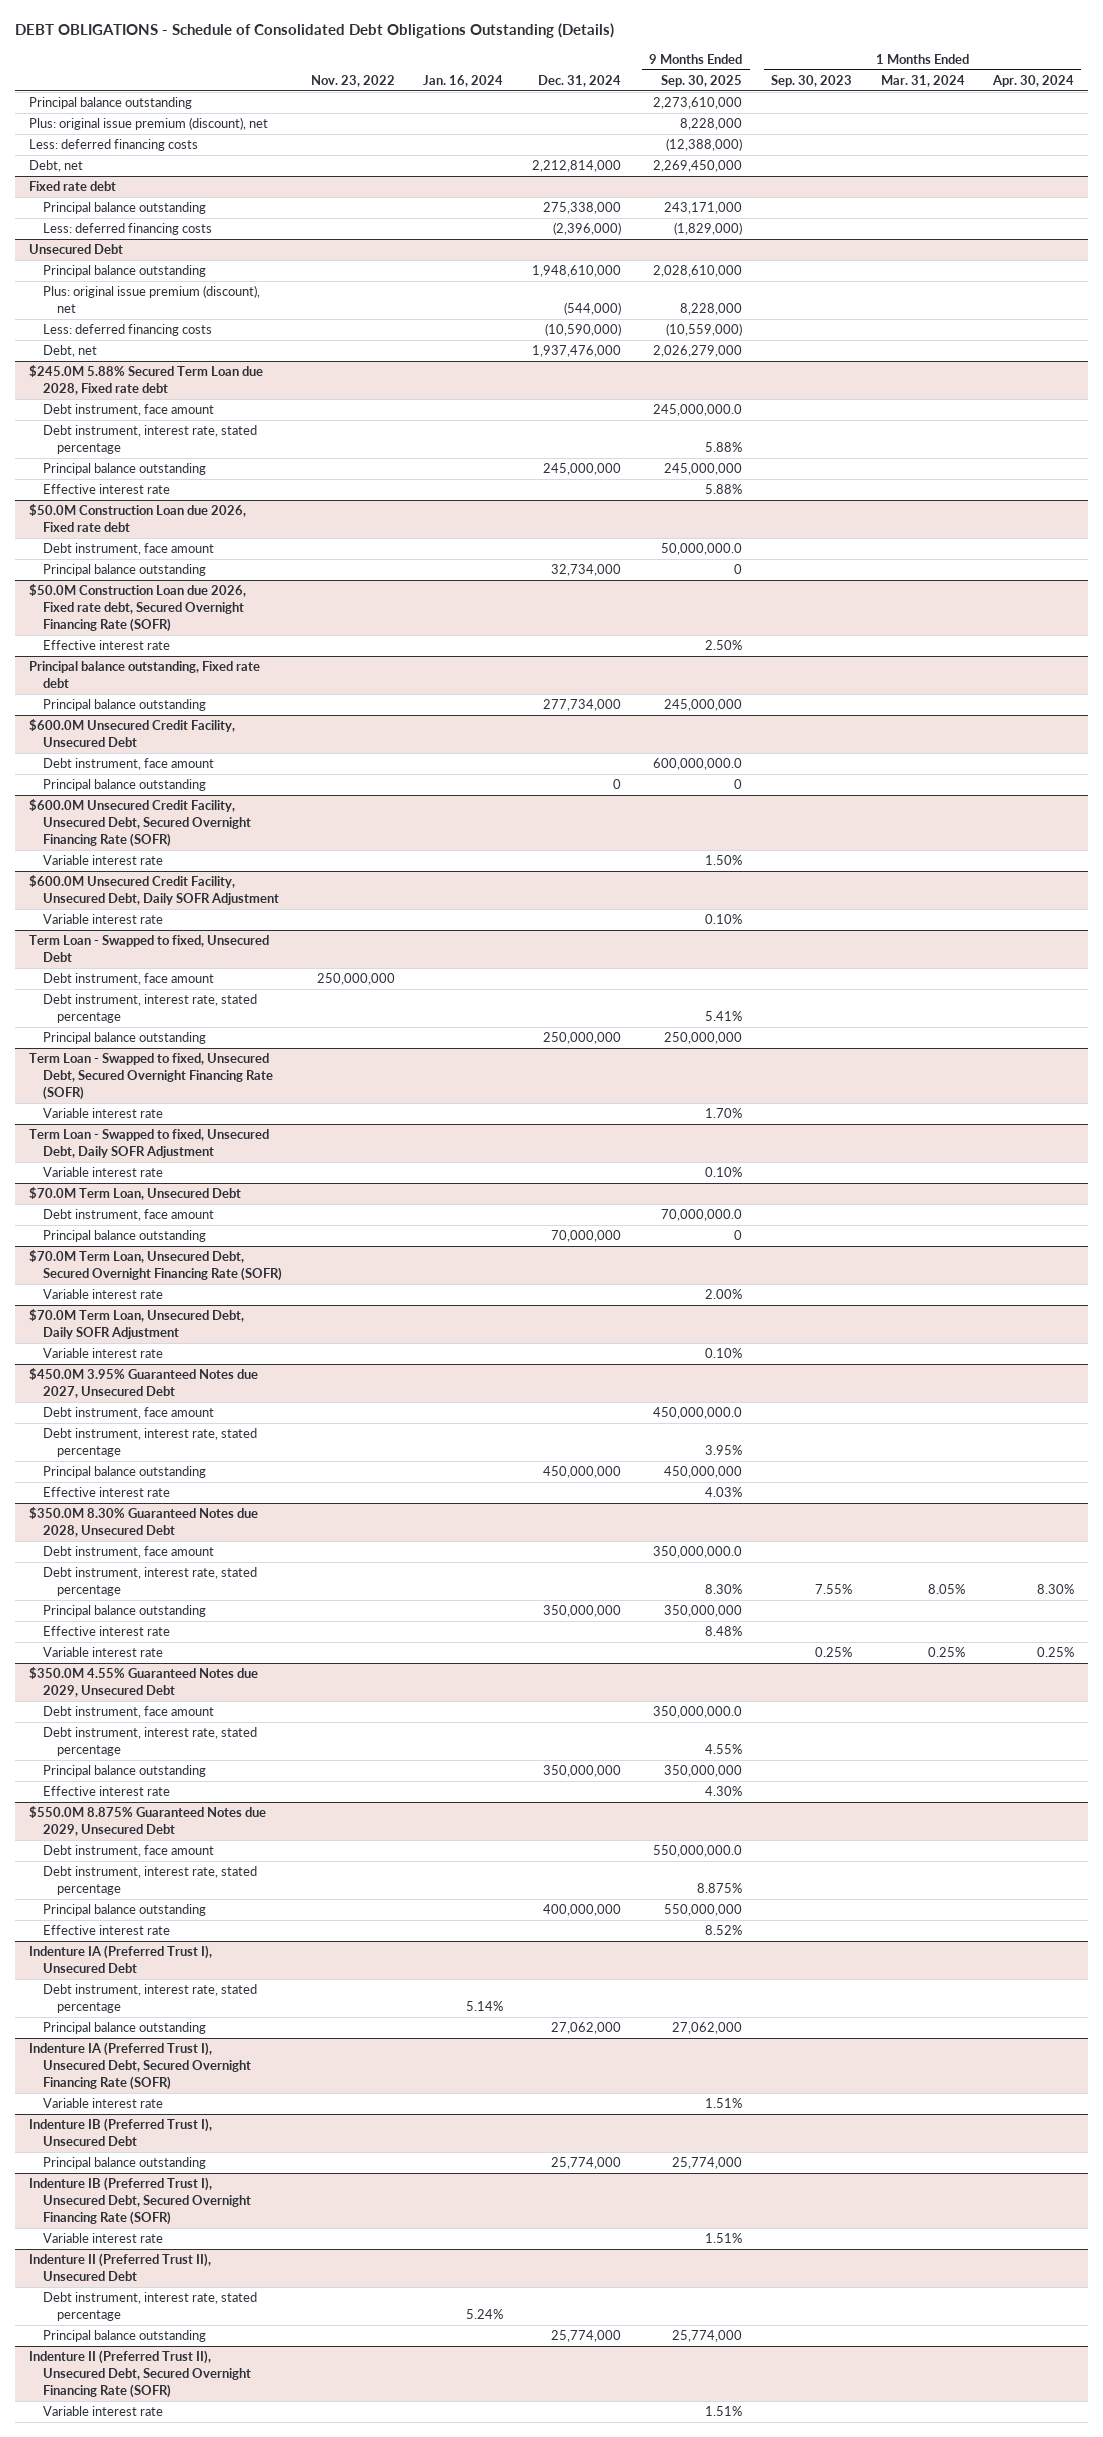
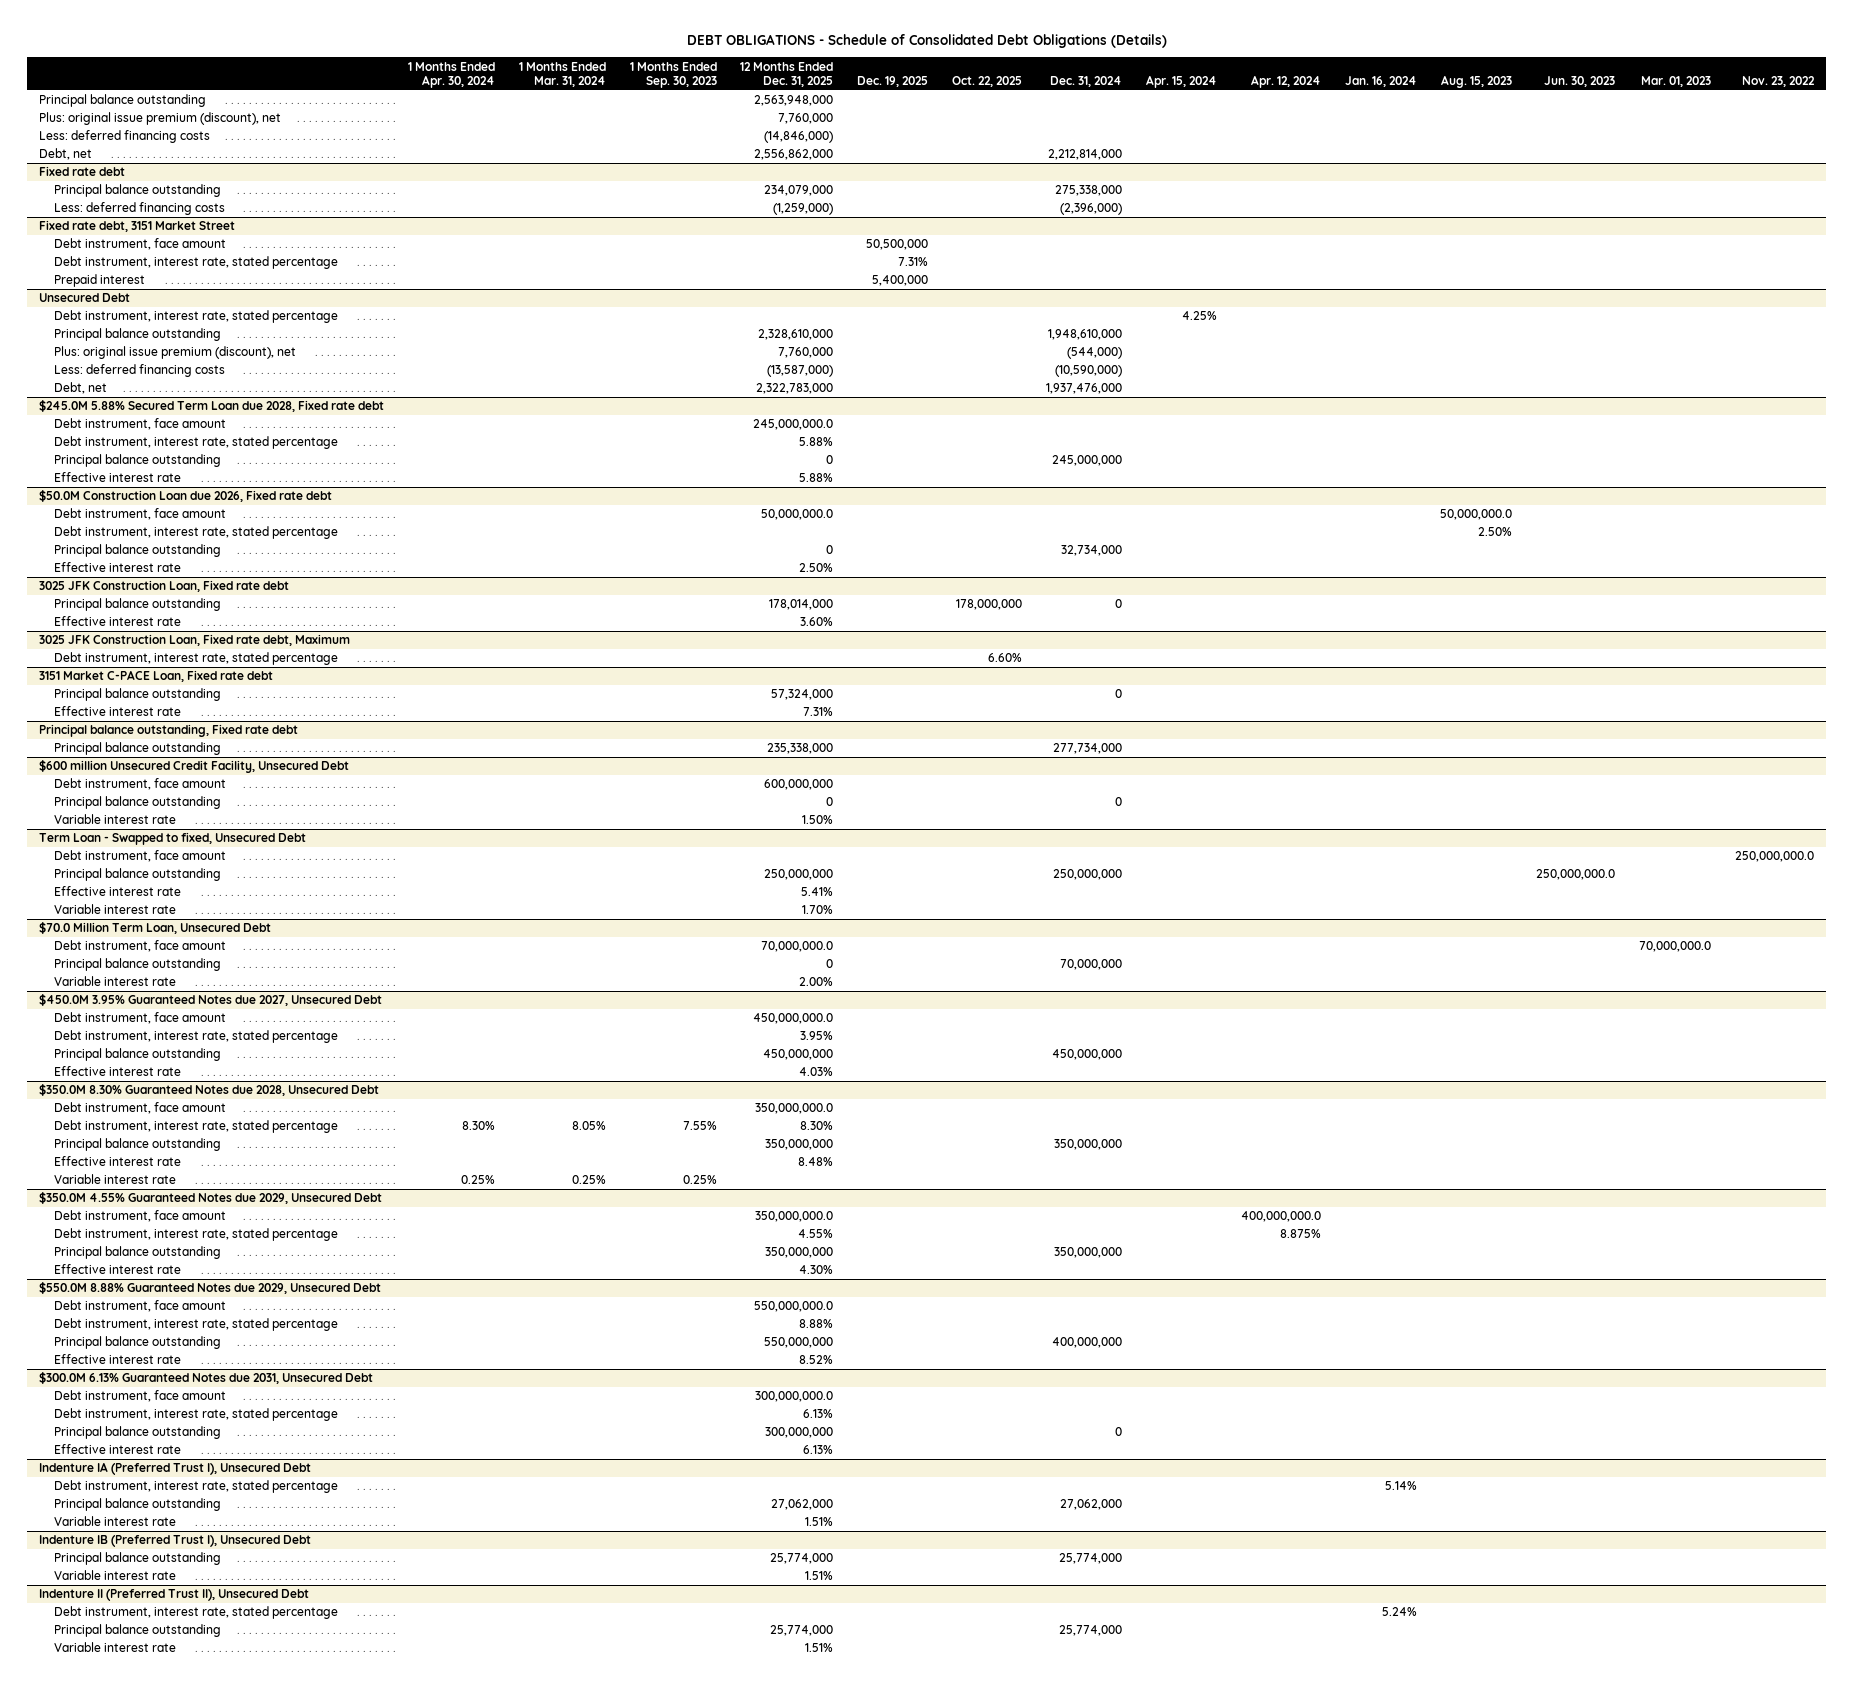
- DEBT OBLIGATIONS - Schedule of Consolidated Debt Obligations Outstanding (Details)
+ DEBT OBLIGATIONS - Schedule of Consolidated Debt Obligations (Details)
- | Nov. 23, 2022 | Jan. 16, 2024 | Dec. 31, 2024 | 9 Months Ended Sep. 30, 2025 | 1 Months Ended Sep. 30, 2023 | 1 Months Ended Mar. 31, 2024 | 1 Months Ended Apr. 30, 2024
+ | 1 Months Ended Apr. 30, 2024 | 1 Months Ended Mar. 31, 2024 | 1 Months Ended Sep. 30, 2023 | 12 Months Ended Dec. 31, 2025 | Dec. 19, 2025 | Oct. 22, 2025 | Dec. 31, 2024 | Apr. 15, 2024 | Apr. 12, 2024 | Jan. 16, 2024 | Aug. 15, 2023 | Jun. 30, 2023 | Mar. 01, 2023 | Nov. 23, 2022
+ Fixed rate debt, 3151 Market Street
+ Debt instrument, face amount | | | | | 50,500,000 | | | | | | | | |
+ Debt instrument, interest rate, stated percentage | | | | | 7.31% | | | | | | | | |
+ Prepaid interest | | | | | 5,400,000 | | | | | | | | |
@ Unsecured Debt
+ Debt instrument, interest rate, stated percentage | | | | | | | | 4.25% | | | | | |
@ $50.0M Construction Loan due 2026, Fixed rate debt
+ Debt instrument, interest rate, stated percentage | | | | | | | | | | | 2.50% | | |
- $50.0M Construction Loan due 2026, Fixed rate debt, Secured Overnight Financing Rate (SOFR)
- Effective interest rate | | | | 2.50% | | |
@ $50.0M Construction Loan due 2026, Fixed rate debt
+ Effective interest rate | | | | 2.50% | | | | | | | | | |
+ 3025 JFK Construction Loan, Fixed rate debt
+ Principal balance outstanding | | | | 178,014,000 | | 178,000,000 | 0 | | | | | | |
+ Effective interest rate | | | | 3.60% | | | | | | | | | |
+ 3025 JFK Construction Loan, Fixed rate debt, Maximum
+ Debt instrument, interest rate, stated percentage | | | | | | 6.60% | | | | | | | |
+ 3151 Market C-PACE Loan, Fixed rate debt
+ Principal balance outstanding | | | | 57,324,000 | | | 0 | | | | | | |
+ Effective interest rate | | | | 7.31% | | | | | | | | | |
- $600.0M Unsecured Credit Facility, Unsecured Debt
+ $600 million Unsecured Credit Facility, Unsecured Debt
- $600.0M Unsecured Credit Facility, Unsecured Debt, Secured Overnight Financing Rate (SOFR)
- Variable interest rate | | | | 1.50% | | |
- $600.0M Unsecured Credit Facility, Unsecured Debt, Daily SOFR Adjustment
- Variable interest rate | | | | 0.10% | | |
+ Variable interest rate | | | | 1.50% | | | | | | | | | |
@ Term Loan - Swapped to fixed, Unsecured Debt
- Debt instrument, face amount | 250,000,000 | | | | | |
- Debt instrument, interest rate, stated percentage | | | | 5.41% | | |
+ Debt instrument, face amount | | | | | | | | | | | | | | 250,000,000.0
- Term Loan - Swapped to fixed, Unsecured Debt, Secured Overnight Financing Rate (SOFR)
- Variable interest rate | | | | 1.70% | | |
- Term Loan - Swapped to fixed, Unsecured Debt, Daily SOFR Adjustment
- Variable interest rate | | | | 0.10% | | |
- $70.0M Term Loan, Unsecured Debt
@ Term Loan - Swapped to fixed, Unsecured Debt
+ Effective interest rate | | | | 5.41% | | | | | | | | | |
+ Variable interest rate | | | | 1.70% | | | | | | | | | |
+ $70.0 Million Term Loan, Unsecured Debt
- $70.0M Term Loan, Unsecured Debt, Secured Overnight Financing Rate (SOFR)
- Variable interest rate | | | | 2.00% | | |
- $70.0M Term Loan, Unsecured Debt, Daily SOFR Adjustment
- Variable interest rate | | | | 0.10% | | |
+ Variable interest rate | | | | 2.00% | | | | | | | | | |
- $550.0M 8.875% Guaranteed Notes due 2029, Unsecured Debt
+ $550.0M 8.88% Guaranteed Notes due 2029, Unsecured Debt
+ $300.0M 6.13% Guaranteed Notes due 2031, Unsecured Debt
+ Debt instrument, face amount | | | | 300,000,000.0 | | | | | | | | | |
+ Debt instrument, interest rate, stated percentage | | | | 6.13% | | | | | | | | | |
+ Principal balance outstanding | | | | 300,000,000 | | | 0 | | | | | | |
+ Effective interest rate | | | | 6.13% | | | | | | | | | |
- Indenture IA (Preferred Trust I), Unsecured Debt, Secured Overnight Financing Rate (SOFR)
- Variable interest rate | | | | 1.51% | | |
@ Indenture IA (Preferred Trust I), Unsecured Debt
+ Variable interest rate | | | | 1.51% | | | | | | | | | |
- Indenture IB (Preferred Trust I), Unsecured Debt, Secured Overnight Financing Rate (SOFR)
- Variable interest rate | | | | 1.51% | | |
@ Indenture IB (Preferred Trust I), Unsecured Debt
+ Variable interest rate | | | | 1.51% | | | | | | | | | |
- Indenture II (Preferred Trust II), Unsecured Debt, Secured Overnight Financing Rate (SOFR)
- Variable interest rate | | | | 1.51% | | |
@ Indenture II (Preferred Trust II), Unsecured Debt
+ Variable interest rate | | | | 1.51% | | | | | | | | | |

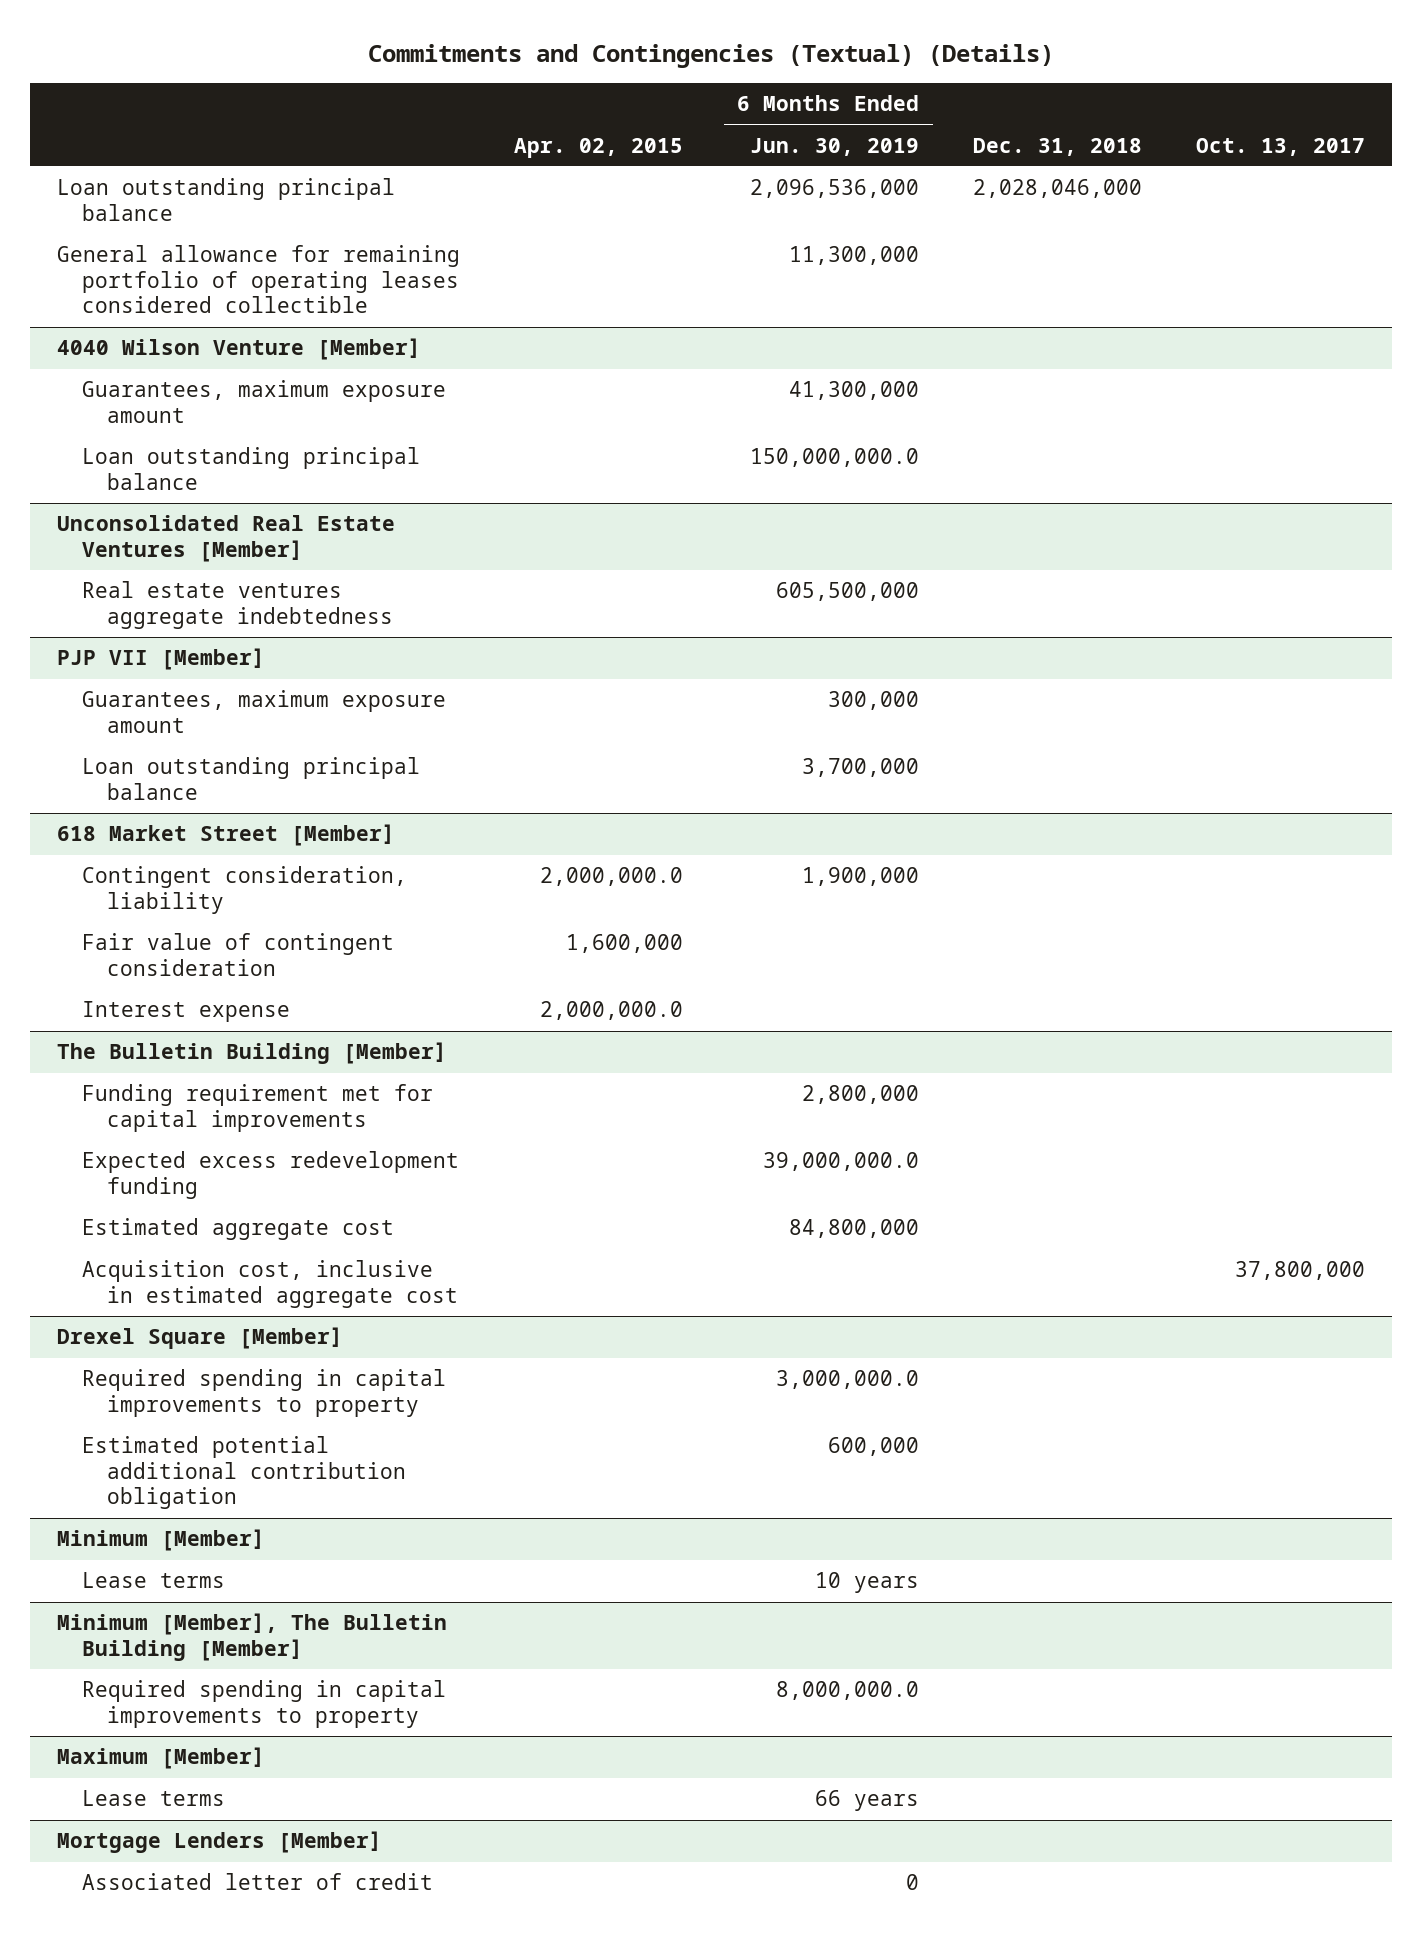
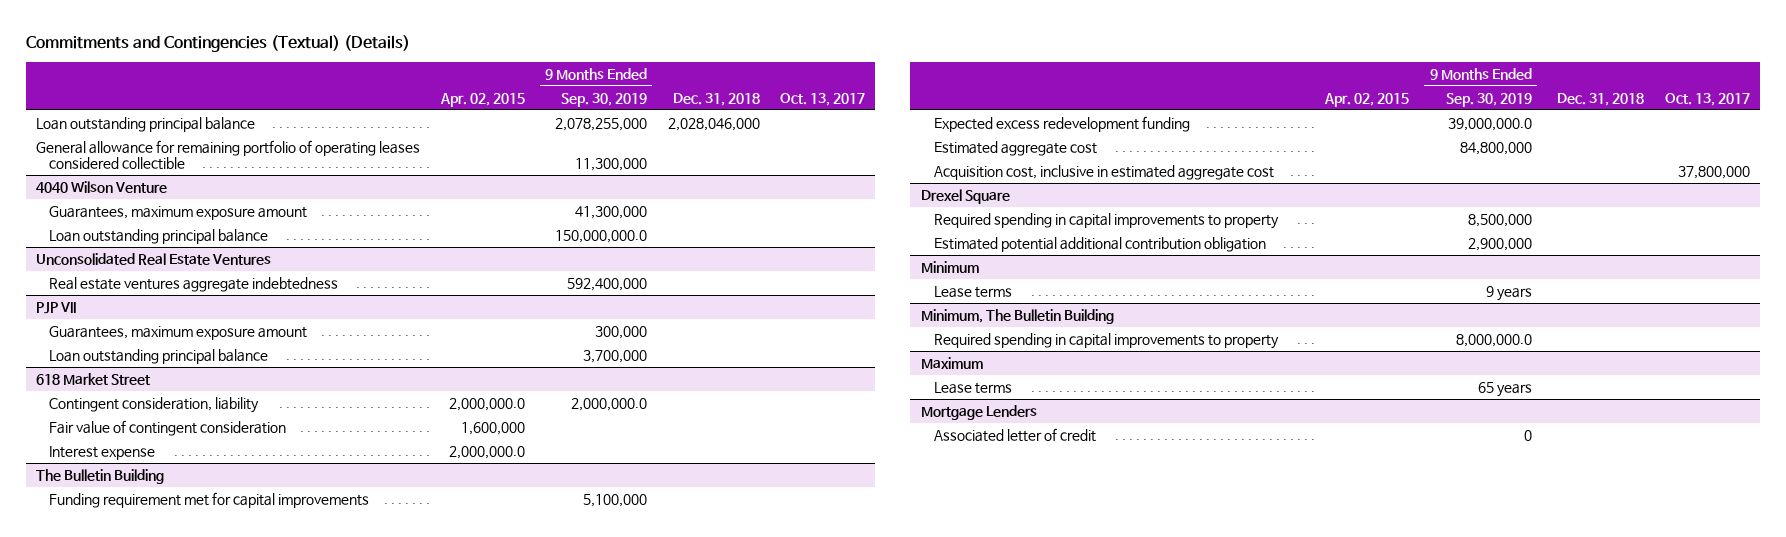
- | Apr. 02, 2015 | 6 Months Ended Jun. 30, 2019 | Dec. 31, 2018 | Oct. 13, 2017
+ | Apr. 02, 2015 | 9 Months Ended Sep. 30, 2019 | Dec. 31, 2018 | Oct. 13, 2017
- 4040 Wilson Venture [Member]
+ 4040 Wilson Venture
- Unconsolidated Real Estate Ventures [Member]
+ Unconsolidated Real Estate Ventures
- PJP VII [Member]
+ PJP VII
- 618 Market Street [Member]
+ 618 Market Street
- The Bulletin Building [Member]
+ The Bulletin Building
- Drexel Square [Member]
+ Drexel Square
- Minimum [Member]
+ Minimum
- Minimum [Member], The Bulletin Building [Member]
+ Minimum, The Bulletin Building
- Maximum [Member]
+ Maximum
- Mortgage Lenders [Member]
+ Mortgage Lenders

